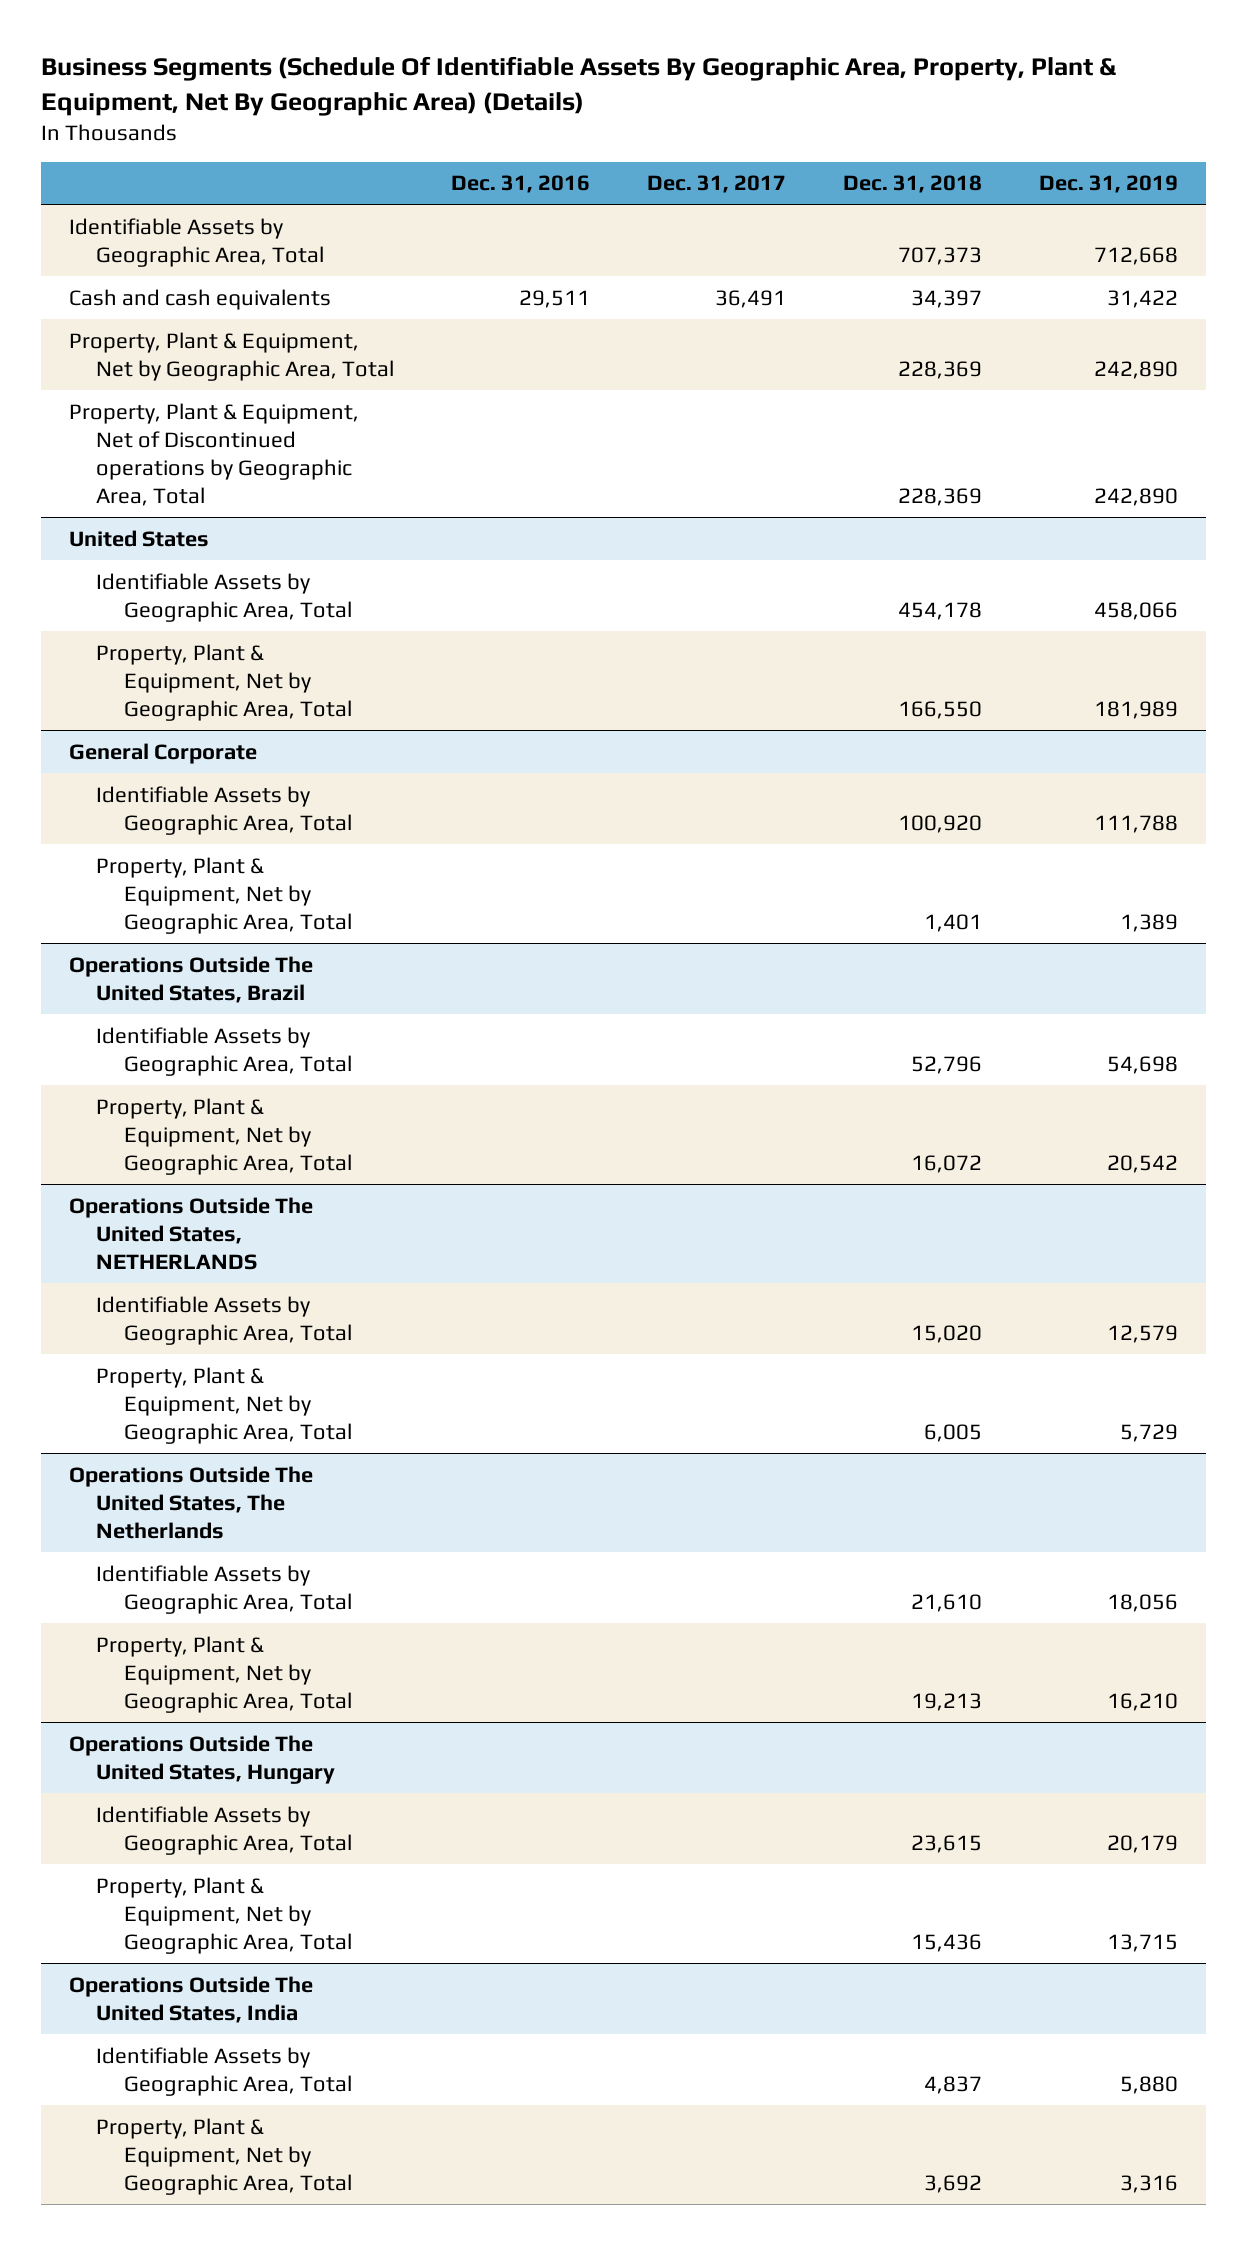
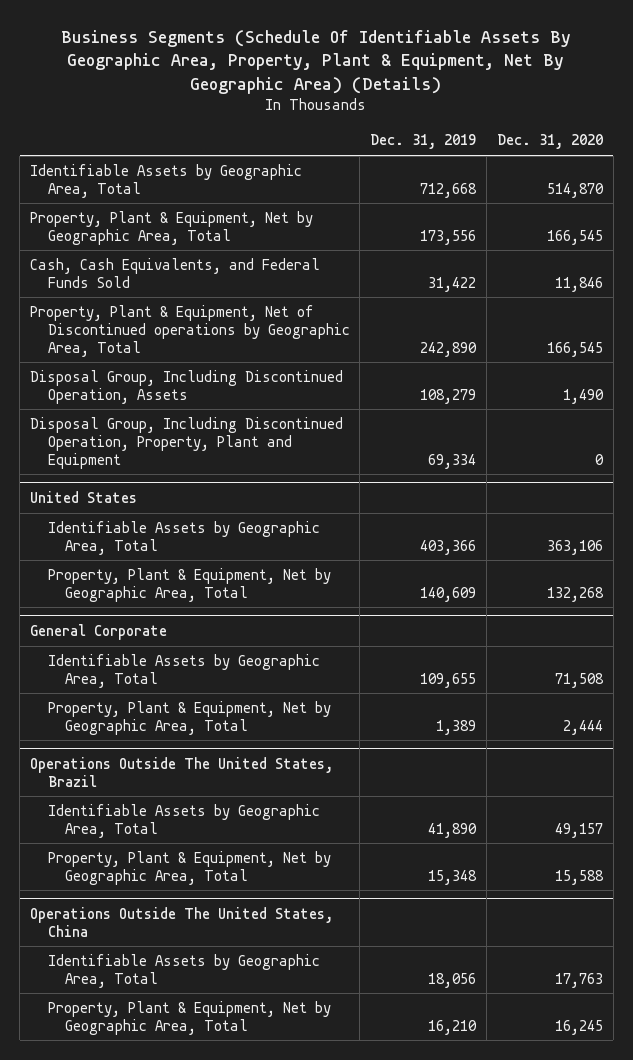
- | Dec. 31, 2016 | Dec. 31, 2017 | Dec. 31, 2018 | Dec. 31, 2019
+ | Dec. 31, 2019 | Dec. 31, 2020
- Cash and cash equivalents | 29,511 | 36,491 | 34,397 | 31,422
- Property, Plant & Equipment, Net by Geographic Area, Total | | | 228,369 | 242,890
+ Property, Plant & Equipment, Net by Geographic Area, Total | 173,556 | 166,545
+ Cash, Cash Equivalents, and Federal Funds Sold | 31,422 | 11,846
+ Disposal Group, Including Discontinued Operation, Assets | 108,279 | 1,490
+ Disposal Group, Including Discontinued Operation, Property, Plant and Equipment | 69,334 | 0
@ United States
- Identifiable Assets by Geographic Area, Total | | | 454,178 | 458,066
- Property, Plant & Equipment, Net by Geographic Area, Total | | | 166,550 | 181,989
+ Identifiable Assets by Geographic Area, Total | 403,366 | 363,106
+ Property, Plant & Equipment, Net by Geographic Area, Total | 140,609 | 132,268
@ General Corporate
- Identifiable Assets by Geographic Area, Total | | | 100,920 | 111,788
+ Identifiable Assets by Geographic Area, Total | 109,655 | 71,508
@ Operations Outside The United States, Brazil
- Identifiable Assets by Geographic Area, Total | | | 52,796 | 54,698
- Property, Plant & Equipment, Net by Geographic Area, Total | | | 16,072 | 20,542
- Operations Outside The United States, NETHERLANDS
- Identifiable Assets by Geographic Area, Total | | | 15,020 | 12,579
- Property, Plant & Equipment, Net by Geographic Area, Total | | | 6,005 | 5,729
- Operations Outside The United States, The Netherlands
@ Operations Outside The United States, Brazil
+ Identifiable Assets by Geographic Area, Total | 41,890 | 49,157
+ Property, Plant & Equipment, Net by Geographic Area, Total | 15,348 | 15,588
+ Operations Outside The United States, China
- Operations Outside The United States, Hungary
- Identifiable Assets by Geographic Area, Total | | | 23,615 | 20,179
- Property, Plant & Equipment, Net by Geographic Area, Total | | | 15,436 | 13,715
- Operations Outside The United States, India
- Identifiable Assets by Geographic Area, Total | | | 4,837 | 5,880
- Property, Plant & Equipment, Net by Geographic Area, Total | | | 3,692 | 3,316

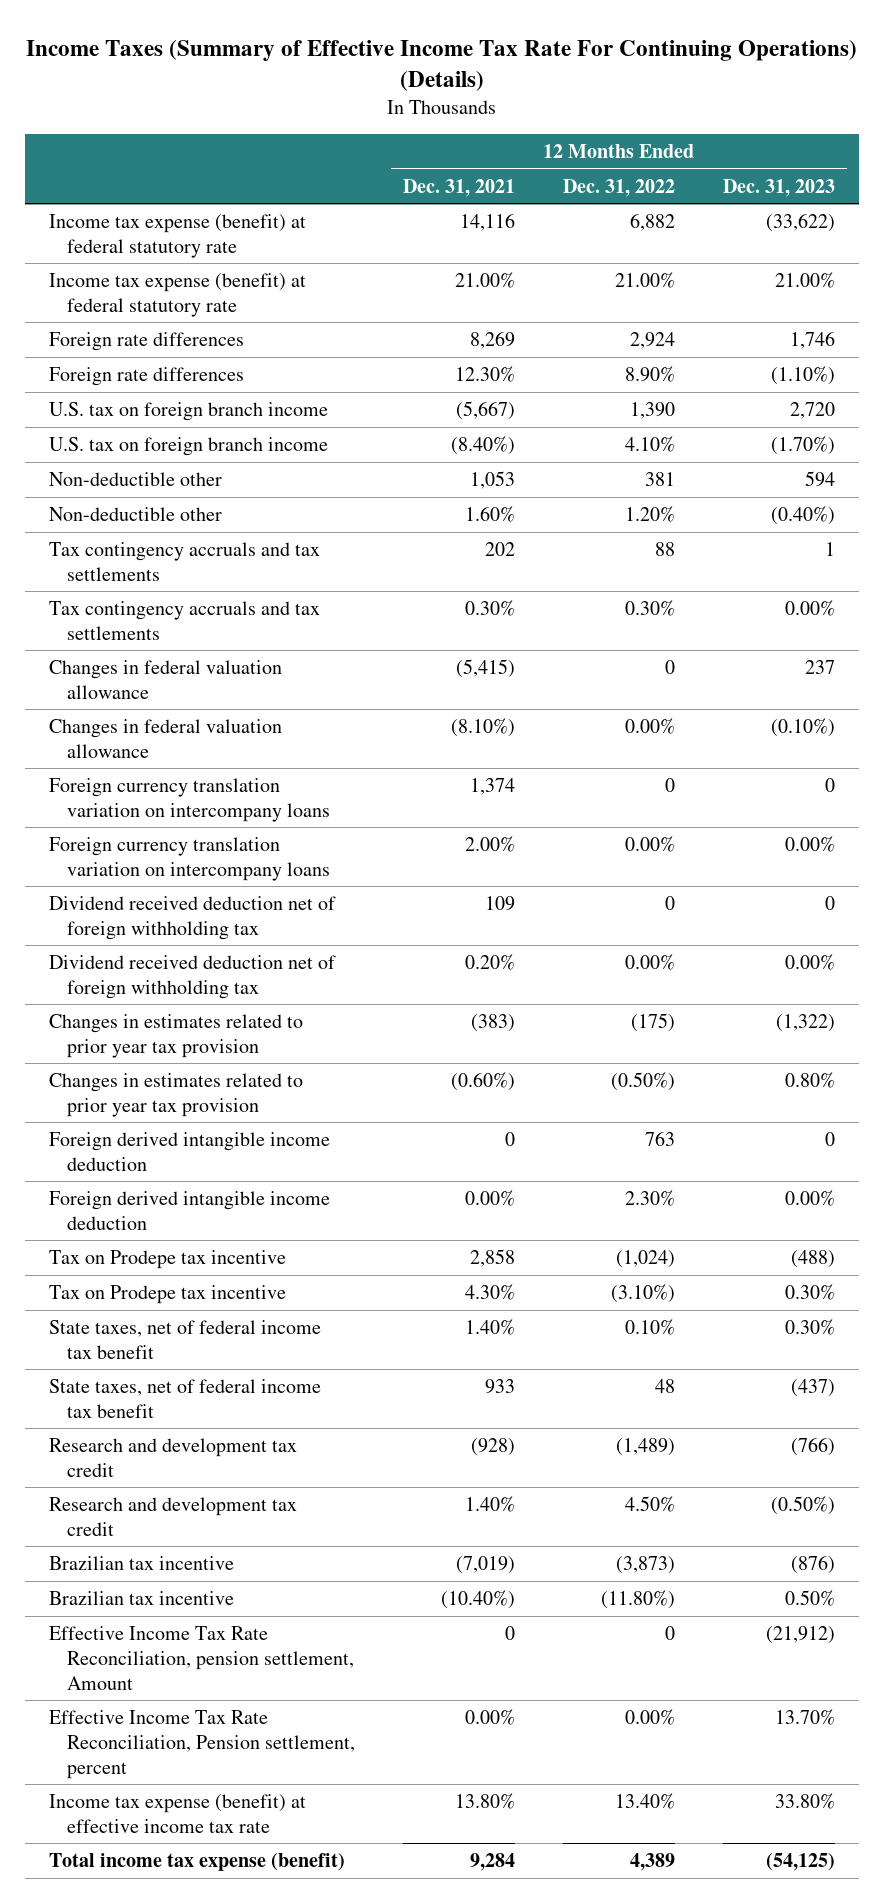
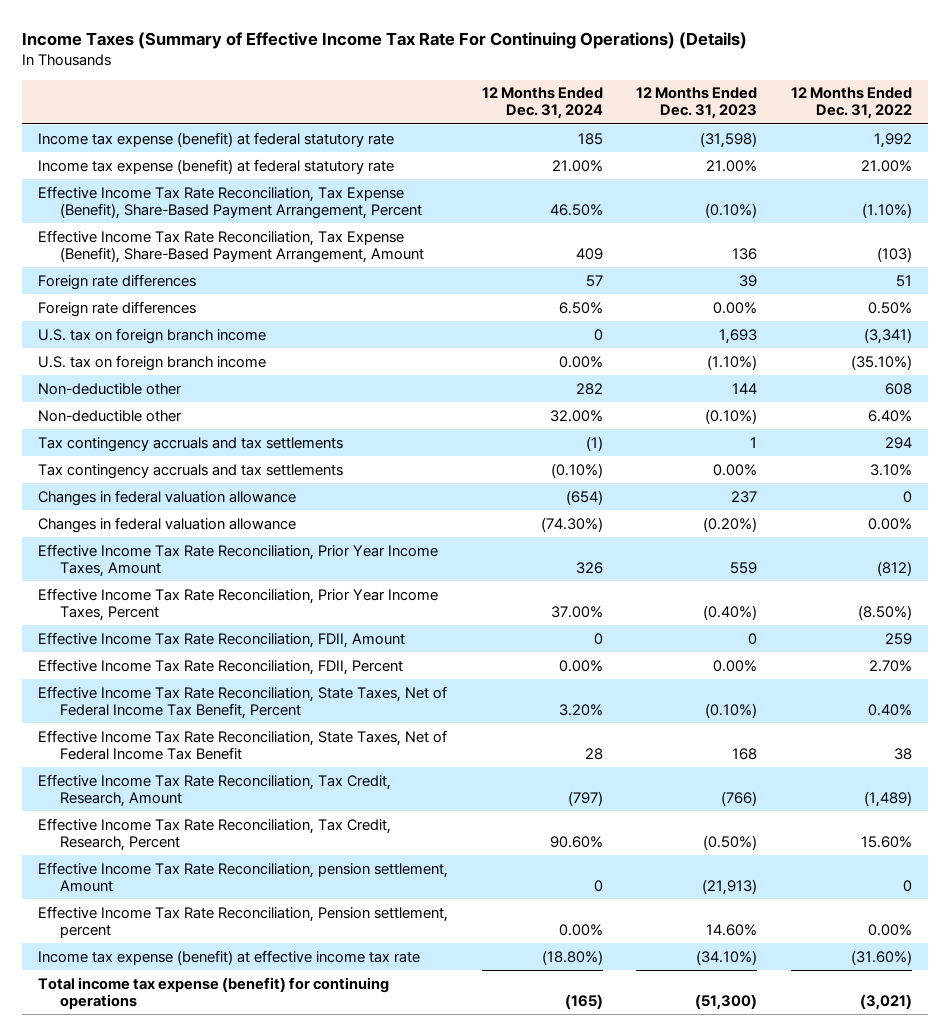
- | 12 Months Ended Dec. 31, 2021 | 12 Months Ended Dec. 31, 2022 | 12 Months Ended Dec. 31, 2023
+ | 12 Months Ended Dec. 31, 2024 | 12 Months Ended Dec. 31, 2023 | 12 Months Ended Dec. 31, 2022
- Income tax expense (benefit) at federal statutory rate | 14,116 | 6,882 | (33,622)
+ Income tax expense (benefit) at federal statutory rate | 185 | (31,598) | 1,992
- Foreign rate differences | 8,269 | 2,924 | 1,746
- Foreign rate differences | 12.30% | 8.90% | (1.10%)
- U.S. tax on foreign branch income | (5,667) | 1,390 | 2,720
- U.S. tax on foreign branch income | (8.40%) | 4.10% | (1.70%)
- Non-deductible other | 1,053 | 381 | 594
- Non-deductible other | 1.60% | 1.20% | (0.40%)
- Tax contingency accruals and tax settlements | 202 | 88 | 1
- Tax contingency accruals and tax settlements | 0.30% | 0.30% | 0.00%
+ Effective Income Tax Rate Reconciliation, Tax Expense (Benefit), Share-Based Payment Arrangement, Percent | 46.50% | (0.10%) | (1.10%)
+ Effective Income Tax Rate Reconciliation, Tax Expense (Benefit), Share-Based Payment Arrangement, Amount | 409 | 136 | (103)
+ Foreign rate differences | 57 | 39 | 51
+ Foreign rate differences | 6.50% | 0.00% | 0.50%
+ U.S. tax on foreign branch income | 0 | 1,693 | (3,341)
+ U.S. tax on foreign branch income | 0.00% | (1.10%) | (35.10%)
+ Non-deductible other | 282 | 144 | 608
+ Non-deductible other | 32.00% | (0.10%) | 6.40%
+ Tax contingency accruals and tax settlements | (1) | 1 | 294
+ Tax contingency accruals and tax settlements | (0.10%) | 0.00% | 3.10%
- Changes in federal valuation allowance | (8.10%) | 0.00% | (0.10%)
- Foreign currency translation variation on intercompany loans | 1,374 | 0 | 0
- Foreign currency translation variation on intercompany loans | 2.00% | 0.00% | 0.00%
- Dividend received deduction net of foreign withholding tax | 109 | 0 | 0
- Dividend received deduction net of foreign withholding tax | 0.20% | 0.00% | 0.00%
- Changes in estimates related to prior year tax provision | (383) | (175) | (1,322)
- Changes in estimates related to prior year tax provision | (0.60%) | (0.50%) | 0.80%
- Foreign derived intangible income deduction | 0 | 763 | 0
- Foreign derived intangible income deduction | 0.00% | 2.30% | 0.00%
- Tax on Prodepe tax incentive | 2,858 | (1,024) | (488)
- Tax on Prodepe tax incentive | 4.30% | (3.10%) | 0.30%
- State taxes, net of federal income tax benefit | 1.40% | 0.10% | 0.30%
- State taxes, net of federal income tax benefit | 933 | 48 | (437)
- Research and development tax credit | (928) | (1,489) | (766)
- Research and development tax credit | 1.40% | 4.50% | (0.50%)
- Brazilian tax incentive | (7,019) | (3,873) | (876)
- Brazilian tax incentive | (10.40%) | (11.80%) | 0.50%
- Effective Income Tax Rate Reconciliation, pension settlement, Amount | 0 | 0 | (21,912)
- Effective Income Tax Rate Reconciliation, Pension settlement, percent | 0.00% | 0.00% | 13.70%
- Income tax expense (benefit) at effective income tax rate | 13.80% | 13.40% | 33.80%
- Total income tax expense (benefit) | 9,284 | 4,389 | (54,125)
+ Changes in federal valuation allowance | (74.30%) | (0.20%) | 0.00%
+ Effective Income Tax Rate Reconciliation, Prior Year Income Taxes, Amount | 326 | 559 | (812)
+ Effective Income Tax Rate Reconciliation, Prior Year Income Taxes, Percent | 37.00% | (0.40%) | (8.50%)
+ Effective Income Tax Rate Reconciliation, FDII, Amount | 0 | 0 | 259
+ Effective Income Tax Rate Reconciliation, FDII, Percent | 0.00% | 0.00% | 2.70%
+ Effective Income Tax Rate Reconciliation, State Taxes, Net of Federal Income Tax Benefit, Percent | 3.20% | (0.10%) | 0.40%
+ Effective Income Tax Rate Reconciliation, State Taxes, Net of Federal Income Tax Benefit | 28 | 168 | 38
+ Effective Income Tax Rate Reconciliation, Tax Credit, Research, Amount | (797) | (766) | (1,489)
+ Effective Income Tax Rate Reconciliation, Tax Credit, Research, Percent | 90.60% | (0.50%) | 15.60%
+ Effective Income Tax Rate Reconciliation, pension settlement, Amount | 0 | (21,913) | 0
+ Effective Income Tax Rate Reconciliation, Pension settlement, percent | 0.00% | 14.60% | 0.00%
+ Income tax expense (benefit) at effective income tax rate | (18.80%) | (34.10%) | (31.60%)
+ Total income tax expense (benefit) for continuing operations | (165) | (51,300) | (3,021)

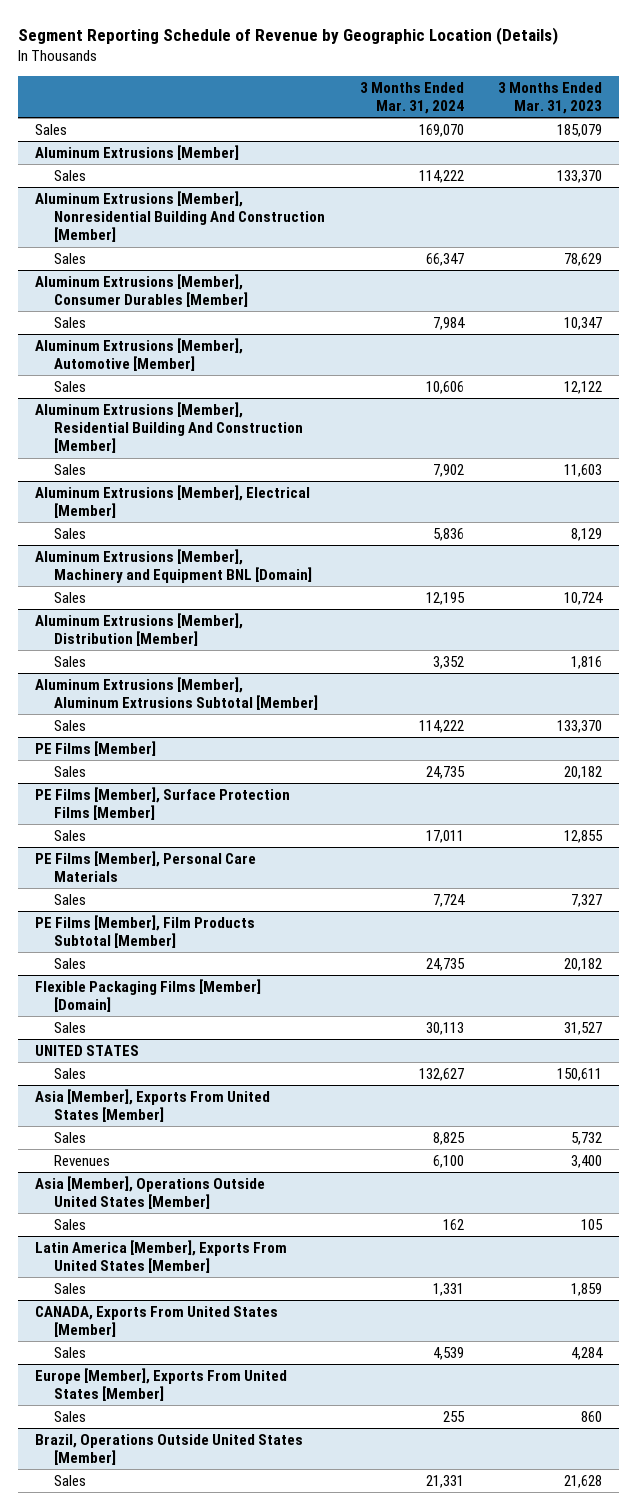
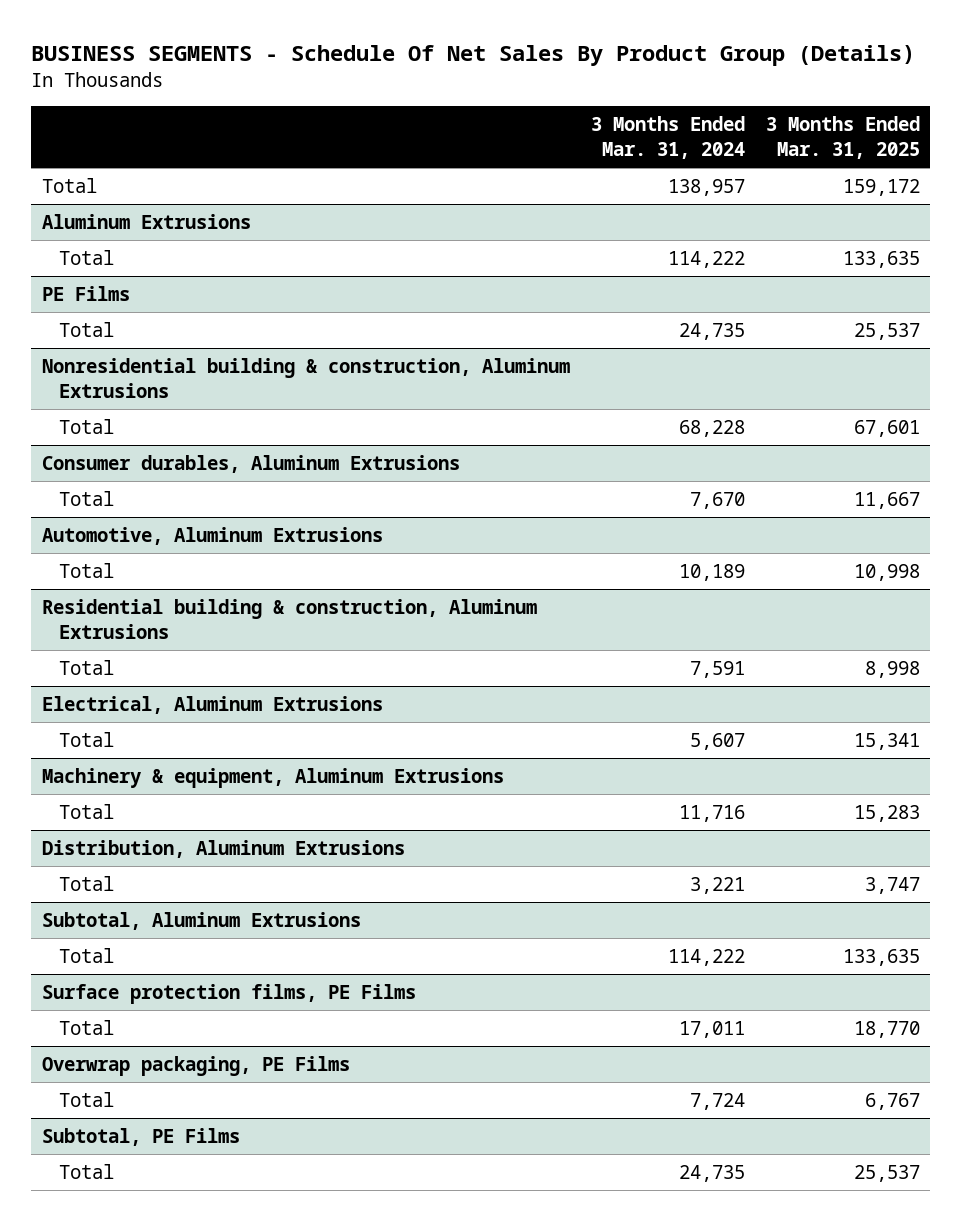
- Segment Reporting Schedule of Revenue by Geographic Location (Details)
+ BUSINESS SEGMENTS - Schedule Of Net Sales By Product Group (Details)
- | 3 Months Ended Mar. 31, 2024 | 3 Months Ended Mar. 31, 2023
+ | 3 Months Ended Mar. 31, 2024 | 3 Months Ended Mar. 31, 2025
- Sales | 169,070 | 185,079
- Aluminum Extrusions [Member]
- Sales | 114,222 | 133,370
- Aluminum Extrusions [Member], Nonresidential Building And Construction [Member]
- Sales | 66,347 | 78,629
- Aluminum Extrusions [Member], Consumer Durables [Member]
- Sales | 7,984 | 10,347
- Aluminum Extrusions [Member], Automotive [Member]
- Sales | 10,606 | 12,122
- Aluminum Extrusions [Member], Residential Building And Construction [Member]
- Sales | 7,902 | 11,603
- Aluminum Extrusions [Member], Electrical [Member]
- Sales | 5,836 | 8,129
- Aluminum Extrusions [Member], Machinery and Equipment BNL [Domain]
- Sales | 12,195 | 10,724
- Aluminum Extrusions [Member], Distribution [Member]
- Sales | 3,352 | 1,816
- Aluminum Extrusions [Member], Aluminum Extrusions Subtotal [Member]
- Sales | 114,222 | 133,370
- PE Films [Member]
- Sales | 24,735 | 20,182
- PE Films [Member], Surface Protection Films [Member]
- Sales | 17,011 | 12,855
- PE Films [Member], Personal Care Materials
- Sales | 7,724 | 7,327
- PE Films [Member], Film Products Subtotal [Member]
- Sales | 24,735 | 20,182
- Flexible Packaging Films [Member] [Domain]
- Sales | 30,113 | 31,527
- UNITED STATES
- Sales | 132,627 | 150,611
- Asia [Member], Exports From United States [Member]
- Sales | 8,825 | 5,732
- Revenues | 6,100 | 3,400
- Asia [Member], Operations Outside United States [Member]
- Sales | 162 | 105
- Latin America [Member], Exports From United States [Member]
- Sales | 1,331 | 1,859
- CANADA, Exports From United States [Member]
- Sales | 4,539 | 4,284
- Europe [Member], Exports From United States [Member]
- Sales | 255 | 860
- Brazil, Operations Outside United States [Member]
- Sales | 21,331 | 21,628
+ Total | 138,957 | 159,172
+ Aluminum Extrusions
+ Total | 114,222 | 133,635
+ PE Films
+ Total | 24,735 | 25,537
+ Nonresidential building & construction, Aluminum Extrusions
+ Total | 68,228 | 67,601
+ Consumer durables, Aluminum Extrusions
+ Total | 7,670 | 11,667
+ Automotive, Aluminum Extrusions
+ Total | 10,189 | 10,998
+ Residential building & construction, Aluminum Extrusions
+ Total | 7,591 | 8,998
+ Electrical, Aluminum Extrusions
+ Total | 5,607 | 15,341
+ Machinery & equipment, Aluminum Extrusions
+ Total | 11,716 | 15,283
+ Distribution, Aluminum Extrusions
+ Total | 3,221 | 3,747
+ Subtotal, Aluminum Extrusions
+ Total | 114,222 | 133,635
+ Surface protection films, PE Films
+ Total | 17,011 | 18,770
+ Overwrap packaging, PE Films
+ Total | 7,724 | 6,767
+ Subtotal, PE Films
+ Total | 24,735 | 25,537

